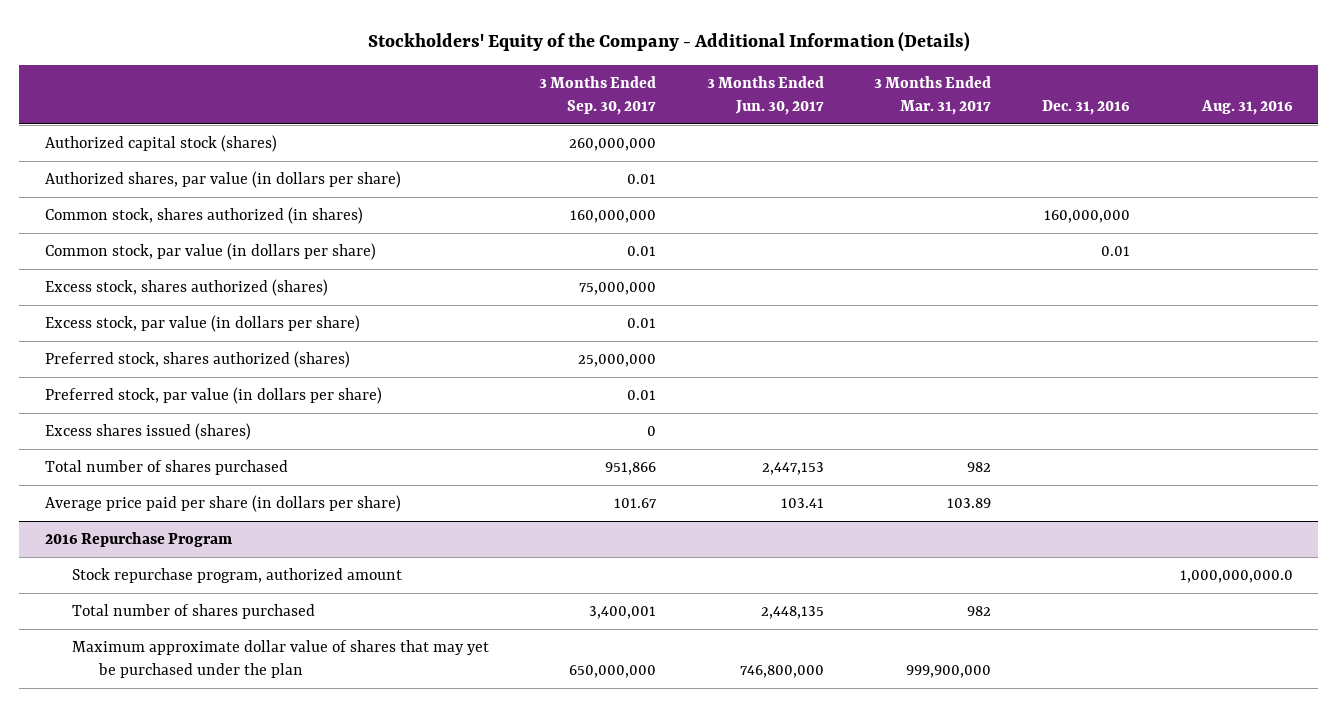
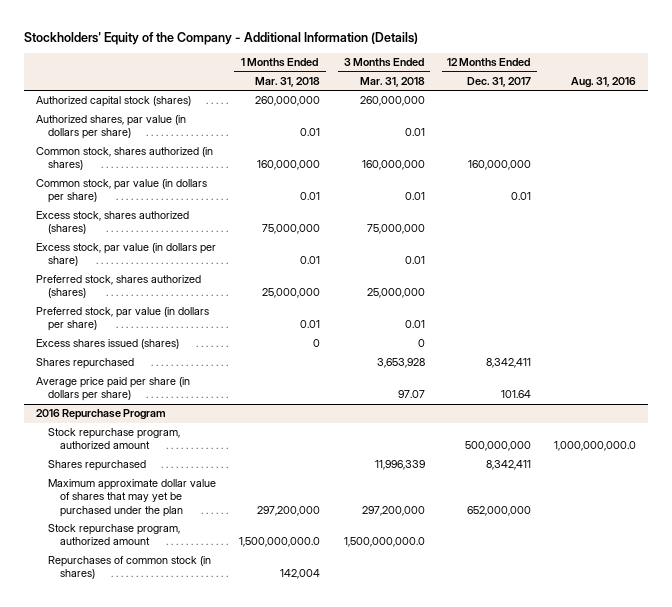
- | 3 Months Ended Sep. 30, 2017 | 3 Months Ended Jun. 30, 2017 | 3 Months Ended Mar. 31, 2017 | Dec. 31, 2016 | Aug. 31, 2016
+ | 1 Months Ended Mar. 31, 2018 | 3 Months Ended Mar. 31, 2018 | 12 Months Ended Dec. 31, 2017 | Aug. 31, 2016
- Total number of shares purchased | 951,866 | 2,447,153 | 982 | |
+ Shares repurchased | | 3,653,928 | 8,342,411 |
@ 2016 Repurchase Program
- Total number of shares purchased | 3,400,001 | 2,448,135 | 982 | |
+ Shares repurchased | | 11,996,339 | 8,342,411 |
+ Stock repurchase program, authorized amount | 1,500,000,000.0 | 1,500,000,000.0 | |
+ Repurchases of common stock (in shares) | 142,004 | | |

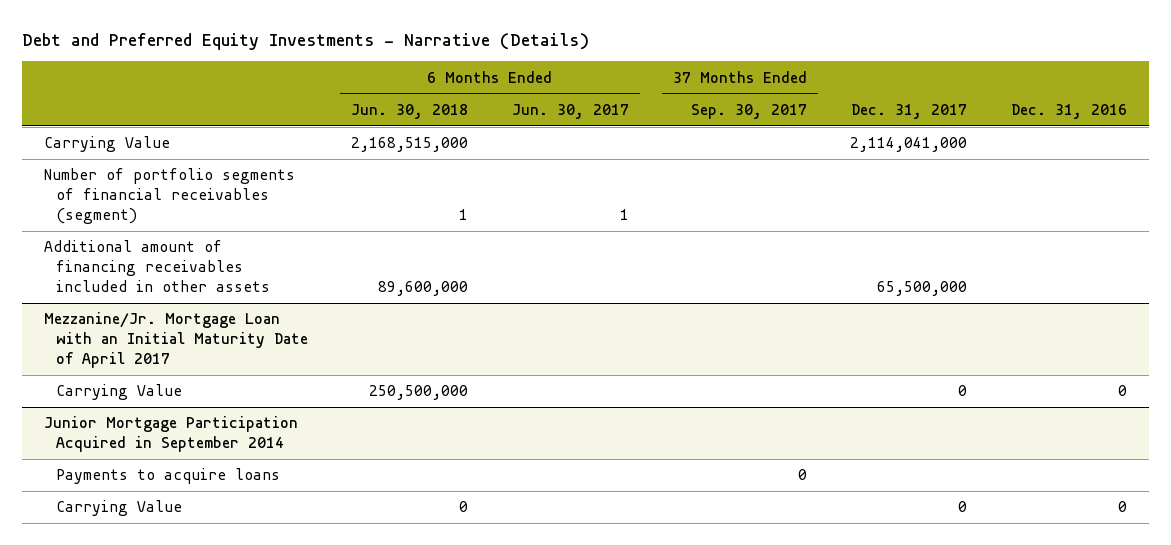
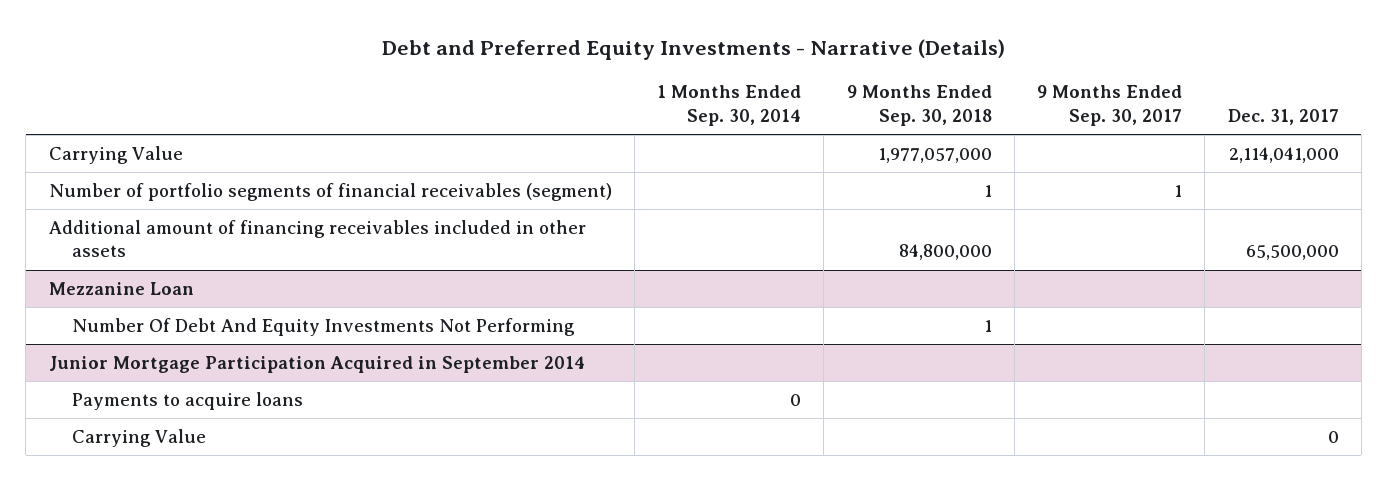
- | 6 Months Ended Jun. 30, 2018 | 6 Months Ended Jun. 30, 2017 | 37 Months Ended Sep. 30, 2017 | Dec. 31, 2017 | Dec. 31, 2016
+ | 1 Months Ended Sep. 30, 2014 | 9 Months Ended Sep. 30, 2018 | 9 Months Ended Sep. 30, 2017 | Dec. 31, 2017
- Mezzanine/Jr. Mortgage Loan with an Initial Maturity Date of April 2017
- Carrying Value | 250,500,000 | | | 0 | 0
+ Mezzanine Loan
+ Number Of Debt And Equity Investments Not Performing | | 1 | |

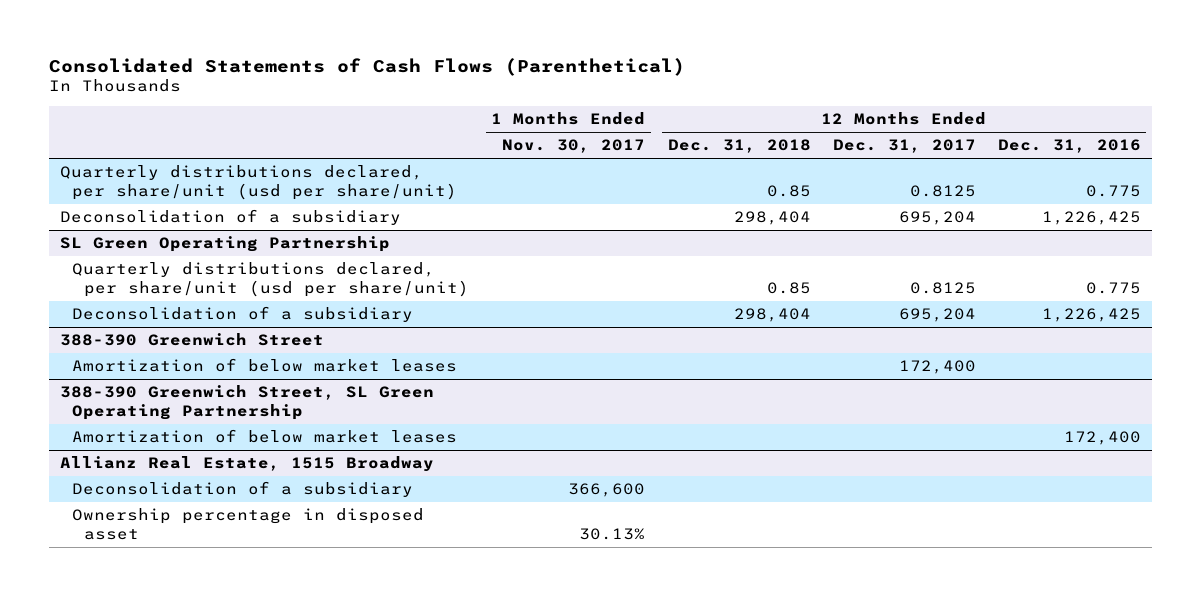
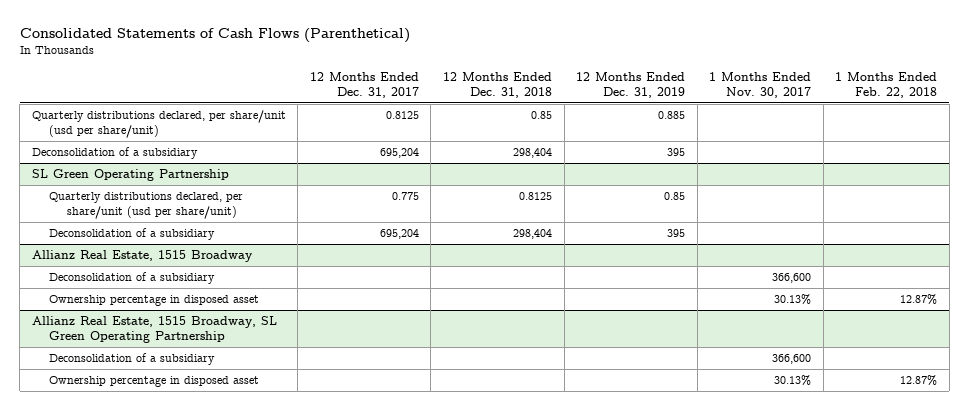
- | 1 Months Ended Nov. 30, 2017 | 12 Months Ended Dec. 31, 2018 | 12 Months Ended Dec. 31, 2017 | 12 Months Ended Dec. 31, 2016
+ | 12 Months Ended Dec. 31, 2017 | 12 Months Ended Dec. 31, 2018 | 12 Months Ended Dec. 31, 2019 | 1 Months Ended Nov. 30, 2017 | 1 Months Ended Feb. 22, 2018
@ SL Green Operating Partnership
- Quarterly distributions declared, per share/unit (usd per share/unit) | | 0.85 | 0.8125 | 0.775
+ Quarterly distributions declared, per share/unit (usd per share/unit) | 0.775 | 0.8125 | 0.85 | |
- 388-390 Greenwich Street
- Amortization of below market leases | | | 172,400 |
- 388-390 Greenwich Street, SL Green Operating Partnership
- Amortization of below market leases | | | | 172,400
+ Allianz Real Estate, 1515 Broadway, SL Green Operating Partnership
+ Deconsolidation of a subsidiary | | | | 366,600 |
+ Ownership percentage in disposed asset | | | | 30.13% | 12.87%

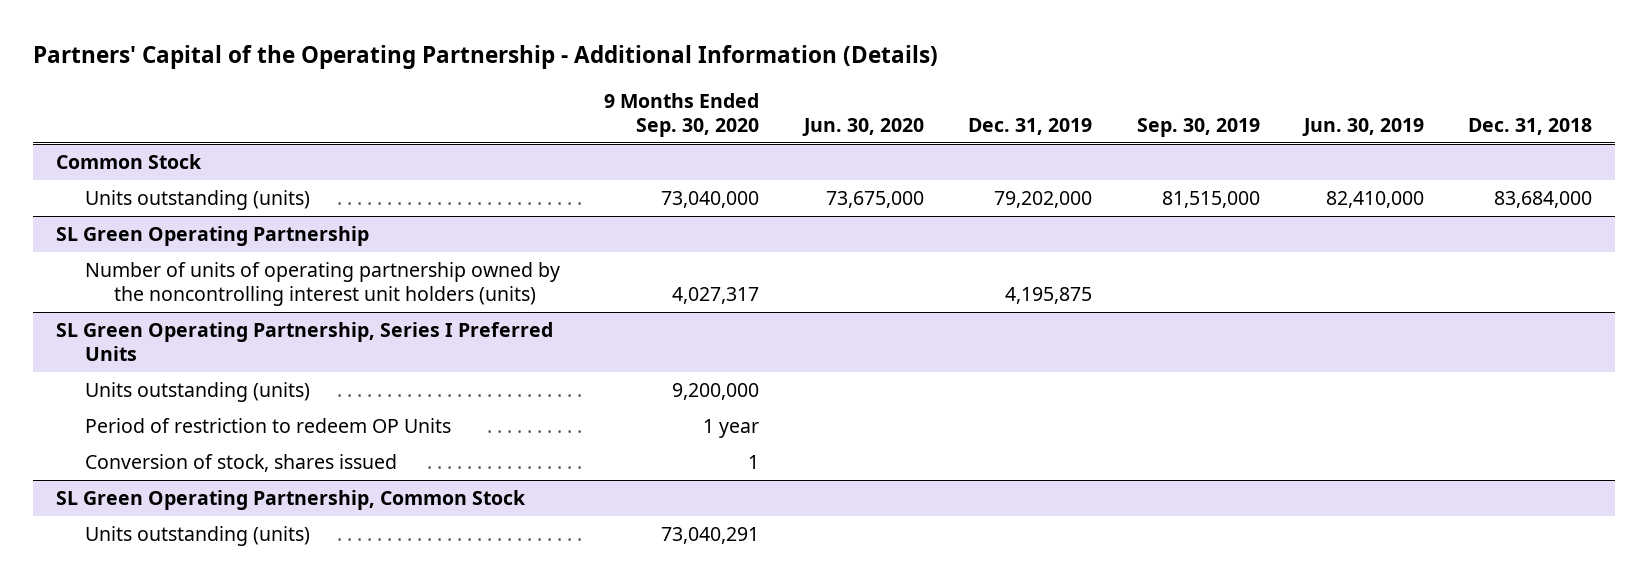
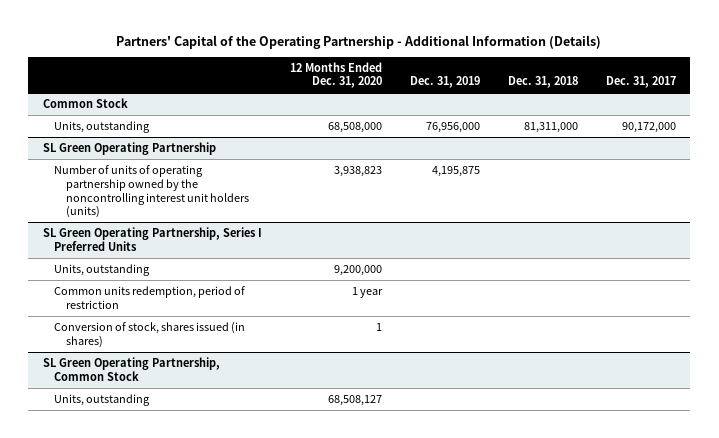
- | 9 Months Ended Sep. 30, 2020 | Jun. 30, 2020 | Dec. 31, 2019 | Sep. 30, 2019 | Jun. 30, 2019 | Dec. 31, 2018
+ | 12 Months Ended Dec. 31, 2020 | Dec. 31, 2019 | Dec. 31, 2018 | Dec. 31, 2017
@ Common Stock
- Units outstanding (units) | 73,040,000 | 73,675,000 | 79,202,000 | 81,515,000 | 82,410,000 | 83,684,000
+ Units, outstanding | 68,508,000 | 76,956,000 | 81,311,000 | 90,172,000
@ SL Green Operating Partnership, Series I Preferred Units
- Units outstanding (units) | 9,200,000 | | | | |
- Period of restriction to redeem OP Units | 1 year | | | | |
- Conversion of stock, shares issued | 1 | | | | |
+ Units, outstanding | 9,200,000 | | |
+ Common units redemption, period of restriction | 1 year | | |
+ Conversion of stock, shares issued (in shares) | 1 | | |
@ SL Green Operating Partnership, Common Stock
- Units outstanding (units) | 73,040,291 | | | | |
+ Units, outstanding | 68,508,127 | | |

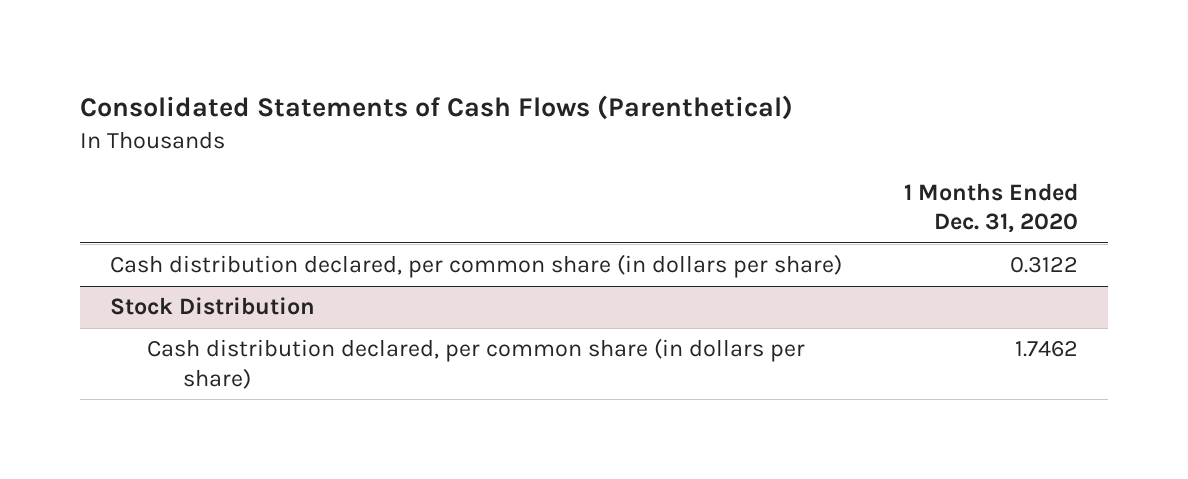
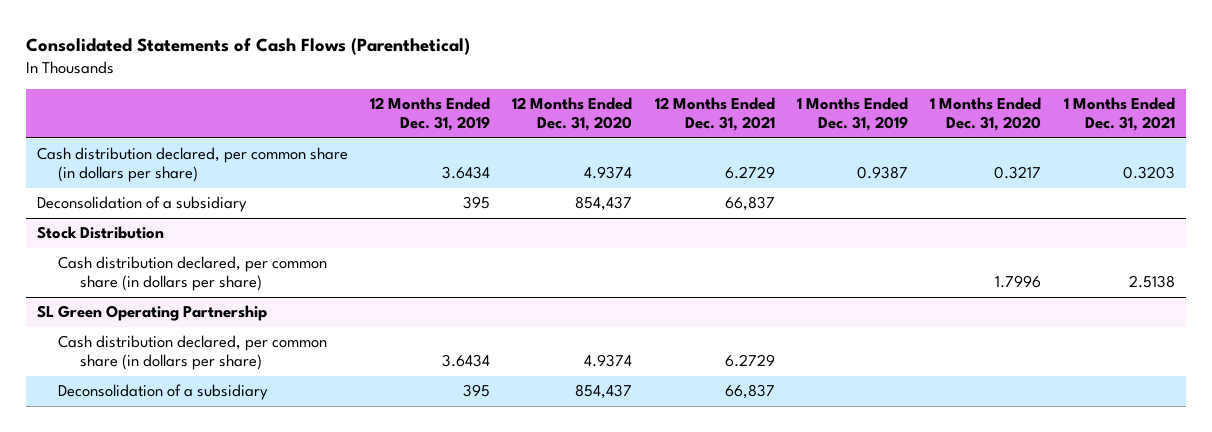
- | 1 Months Ended Dec. 31, 2020
+ | 12 Months Ended Dec. 31, 2019 | 12 Months Ended Dec. 31, 2020 | 12 Months Ended Dec. 31, 2021 | 1 Months Ended Dec. 31, 2019 | 1 Months Ended Dec. 31, 2020 | 1 Months Ended Dec. 31, 2021
- Cash distribution declared, per common share (in dollars per share) | 0.3122
+ Cash distribution declared, per common share (in dollars per share) | 3.6434 | 4.9374 | 6.2729 | 0.9387 | 0.3217 | 0.3203
+ Deconsolidation of a subsidiary | 395 | 854,437 | 66,837 | | |
@ Stock Distribution
- Cash distribution declared, per common share (in dollars per share) | 1.7462
+ Cash distribution declared, per common share (in dollars per share) | | | | | 1.7996 | 2.5138
+ SL Green Operating Partnership
+ Cash distribution declared, per common share (in dollars per share) | 3.6434 | 4.9374 | 6.2729 | | |
+ Deconsolidation of a subsidiary | 395 | 854,437 | 66,837 | | |

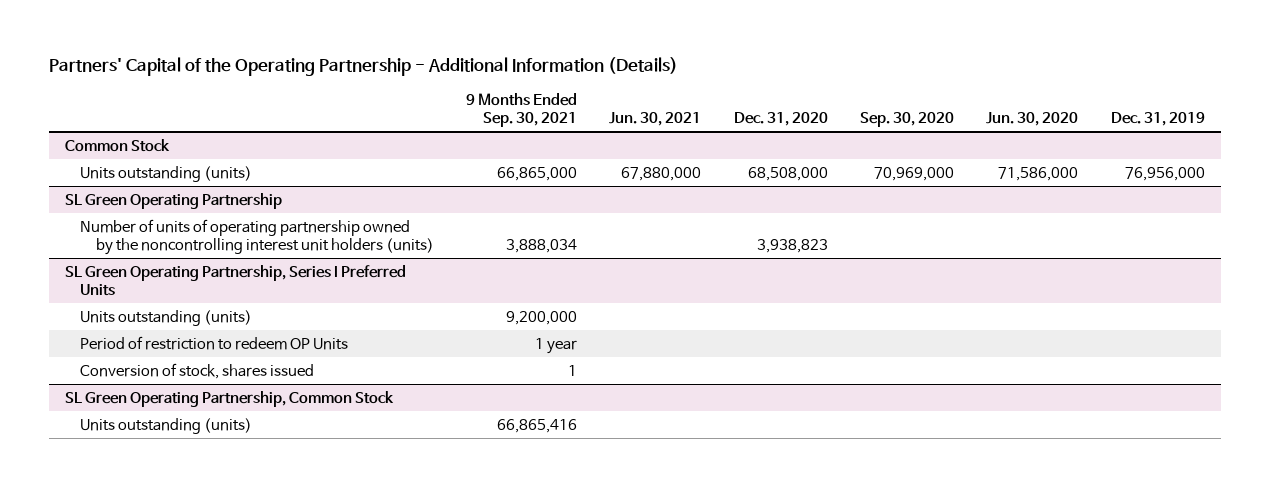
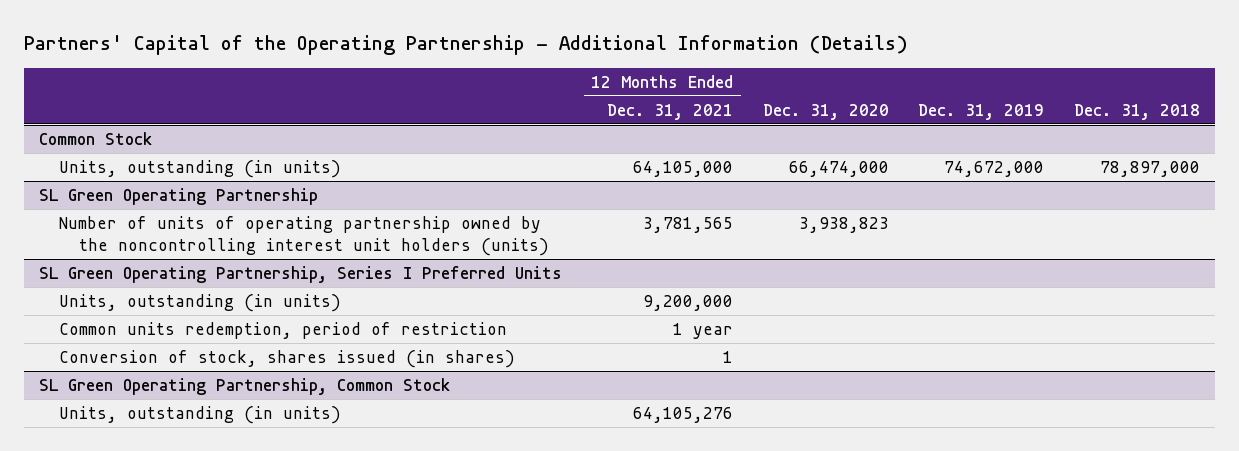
- | 9 Months Ended Sep. 30, 2021 | Jun. 30, 2021 | Dec. 31, 2020 | Sep. 30, 2020 | Jun. 30, 2020 | Dec. 31, 2019
+ | 12 Months Ended Dec. 31, 2021 | Dec. 31, 2020 | Dec. 31, 2019 | Dec. 31, 2018
@ Common Stock
- Units outstanding (units) | 66,865,000 | 67,880,000 | 68,508,000 | 70,969,000 | 71,586,000 | 76,956,000
+ Units, outstanding (in units) | 64,105,000 | 66,474,000 | 74,672,000 | 78,897,000
@ SL Green Operating Partnership, Series I Preferred Units
- Units outstanding (units) | 9,200,000 | | | | |
- Period of restriction to redeem OP Units | 1 year | | | | |
- Conversion of stock, shares issued | 1 | | | | |
+ Units, outstanding (in units) | 9,200,000 | | |
+ Common units redemption, period of restriction | 1 year | | |
+ Conversion of stock, shares issued (in shares) | 1 | | |
@ SL Green Operating Partnership, Common Stock
- Units outstanding (units) | 66,865,416 | | | | |
+ Units, outstanding (in units) | 64,105,276 | | |

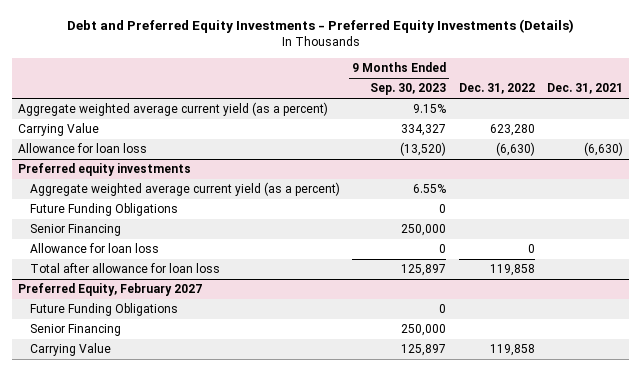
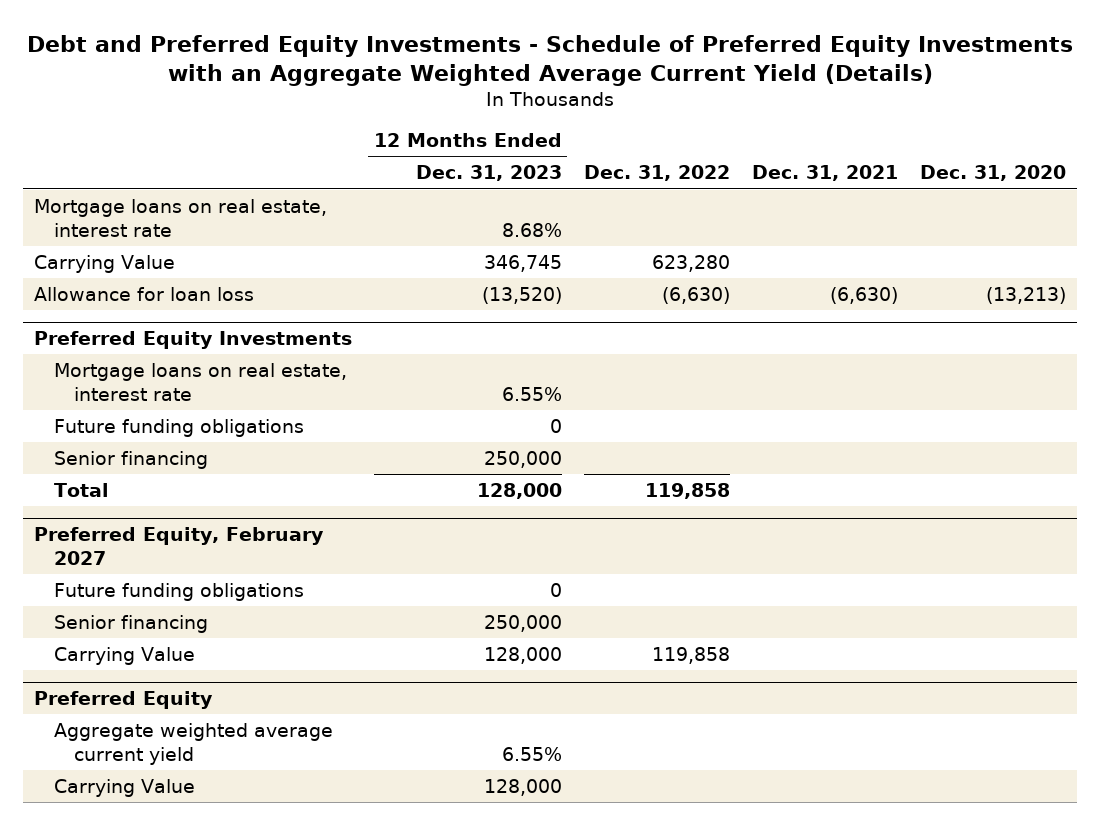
- Debt and Preferred Equity Investments - Preferred Equity Investments (Details)
+ Debt and Preferred Equity Investments - Schedule of Preferred Equity Investments with an Aggregate Weighted Average Current Yield (Details)
- | 9 Months Ended Sep. 30, 2023 | Dec. 31, 2022 | Dec. 31, 2021
+ | 12 Months Ended Dec. 31, 2023 | Dec. 31, 2022 | Dec. 31, 2021 | Dec. 31, 2020
- Aggregate weighted average current yield (as a percent) | 9.15% | |
+ Mortgage loans on real estate, interest rate | 8.68% | | |
- Preferred equity investments
- Aggregate weighted average current yield (as a percent) | 6.55% | |
- Future Funding Obligations | 0 | |
- Senior Financing | 250,000 | |
- Allowance for loan loss | 0 | 0 |
- Total after allowance for loan loss | 125,897 | 119,858 |
+ Preferred Equity Investments
+ Mortgage loans on real estate, interest rate | 6.55% | | |
+ Future funding obligations | 0 | | |
+ Senior financing | 250,000 | | |
+ Total | 128,000 | 119,858 | |
@ Preferred Equity, February 2027
- Future Funding Obligations | 0 | |
- Senior Financing | 250,000 | |
+ Future funding obligations | 0 | | |
+ Senior financing | 250,000 | | |
+ Preferred Equity
+ Aggregate weighted average current yield | 6.55% | | |
+ Carrying Value | 128,000 | | |

